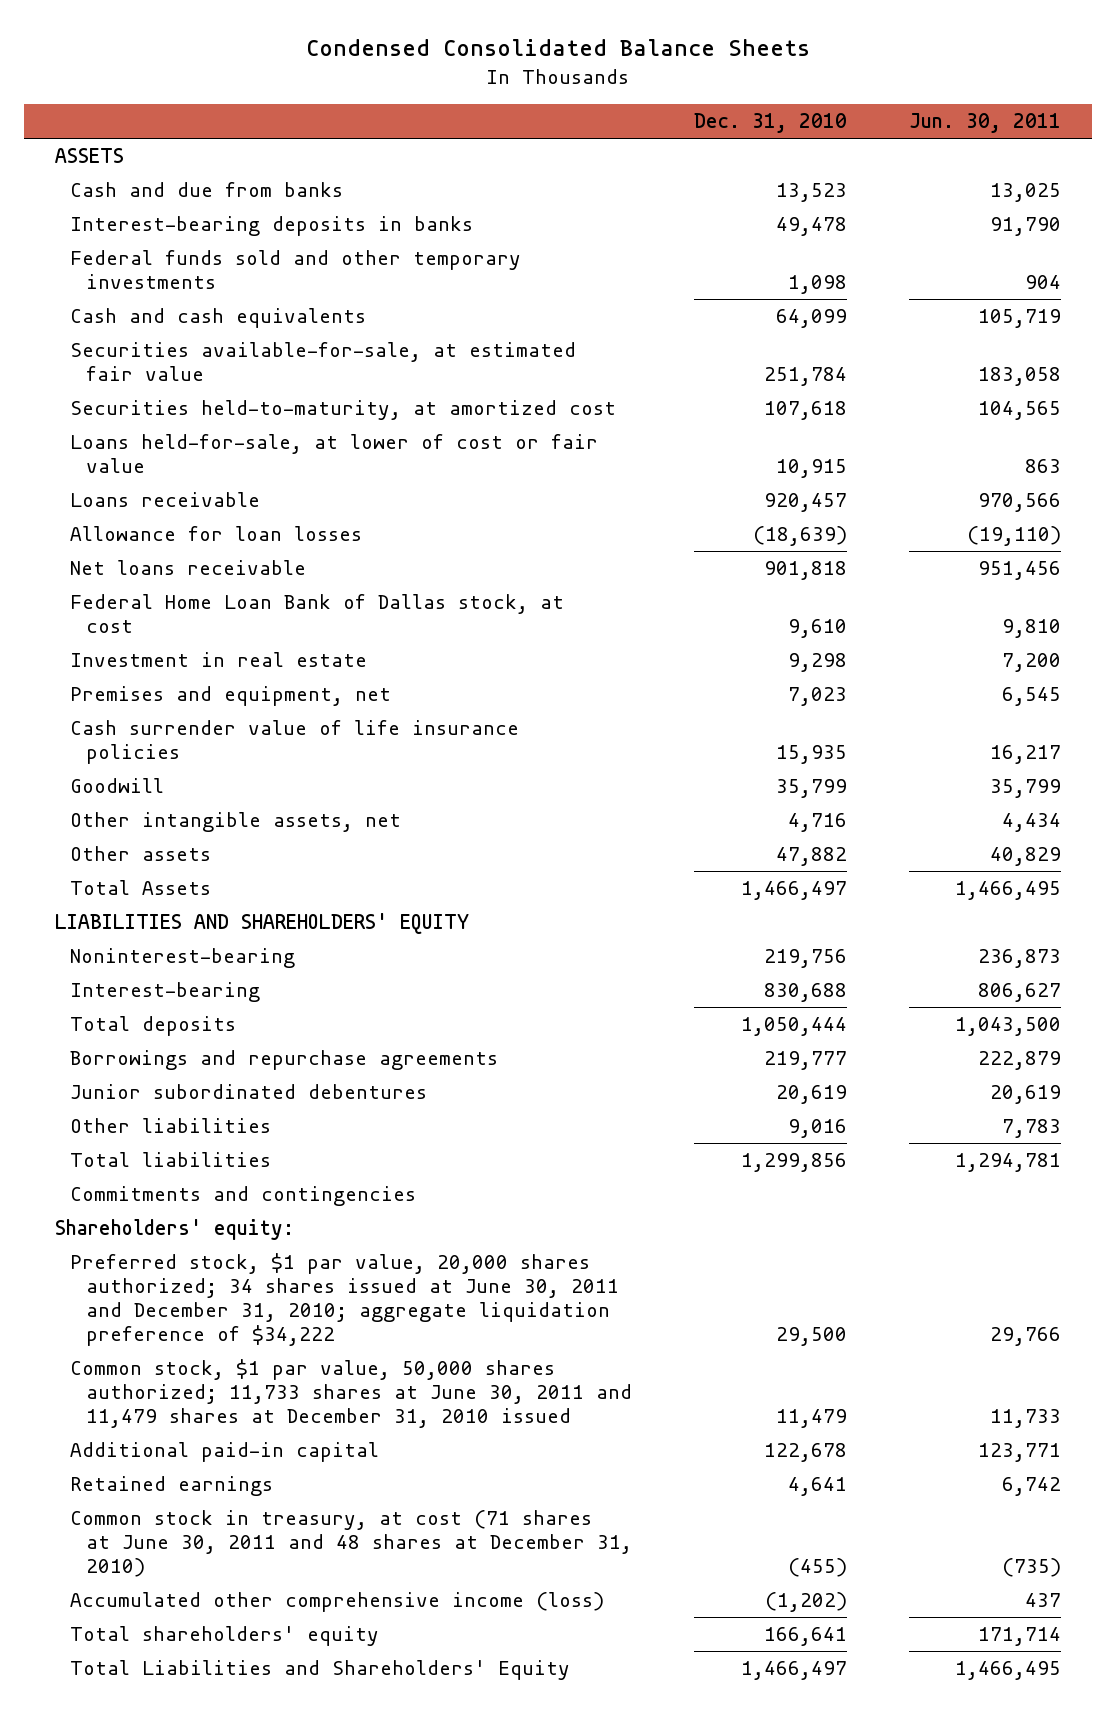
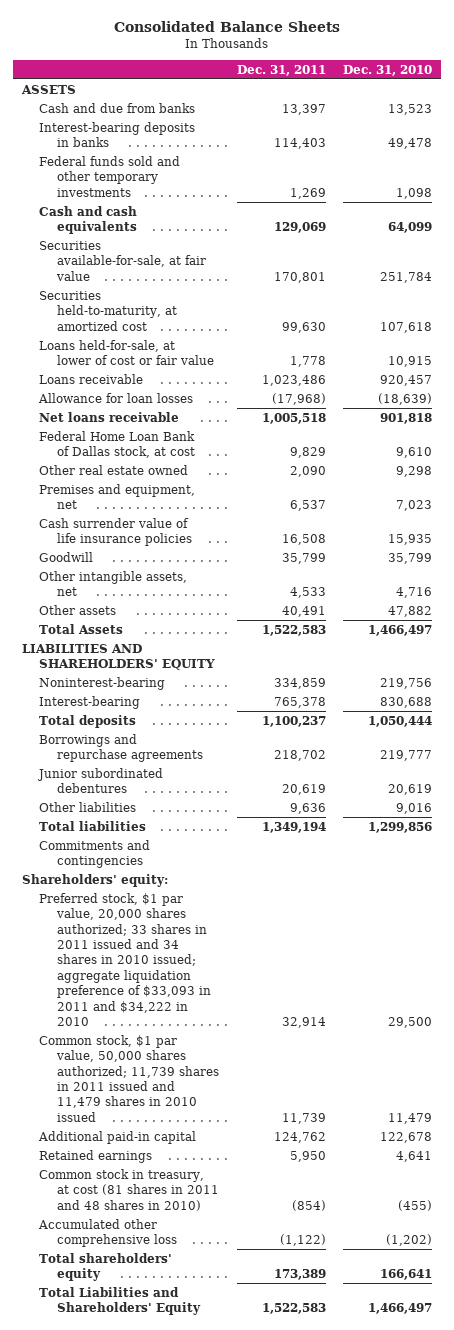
- Condensed Consolidated Balance Sheets
+ Consolidated Balance Sheets
- | Dec. 31, 2010 | Jun. 30, 2011
+ | Dec. 31, 2011 | Dec. 31, 2010
- Securities available-for-sale, at estimated fair value | 251,784 | 183,058
+ Securities available-for-sale, at fair value | 170,801 | 251,784
- Investment in real estate | 9,298 | 7,200
+ Other real estate owned | 2,090 | 9,298
- Preferred stock, $1 par value, 20,000 shares authorized; 34 shares issued at June 30, 2011 and December 31, 2010; aggregate liquidation preference of $34,222 | 29,500 | 29,766
- Common stock, $1 par value, 50,000 shares authorized; 11,733 shares at June 30, 2011 and 11,479 shares at December 31, 2010 issued | 11,479 | 11,733
+ Preferred stock, $1 par value, 20,000 shares authorized; 33 shares in 2011 issued and 34 shares in 2010 issued; aggregate liquidation preference of $33,093 in 2011 and $34,222 in 2010 | 32,914 | 29,500
+ Common stock, $1 par value, 50,000 shares authorized; 11,739 shares in 2011 issued and 11,479 shares in 2010 issued | 11,739 | 11,479
- Common stock in treasury, at cost (71 shares at June 30, 2011 and 48 shares at December 31, 2010) | (455) | (735)
- Accumulated other comprehensive income (loss) | (1,202) | 437
+ Common stock in treasury, at cost (81 shares in 2011 and 48 shares in 2010) | (854) | (455)
+ Accumulated other comprehensive loss | (1,122) | (1,202)

